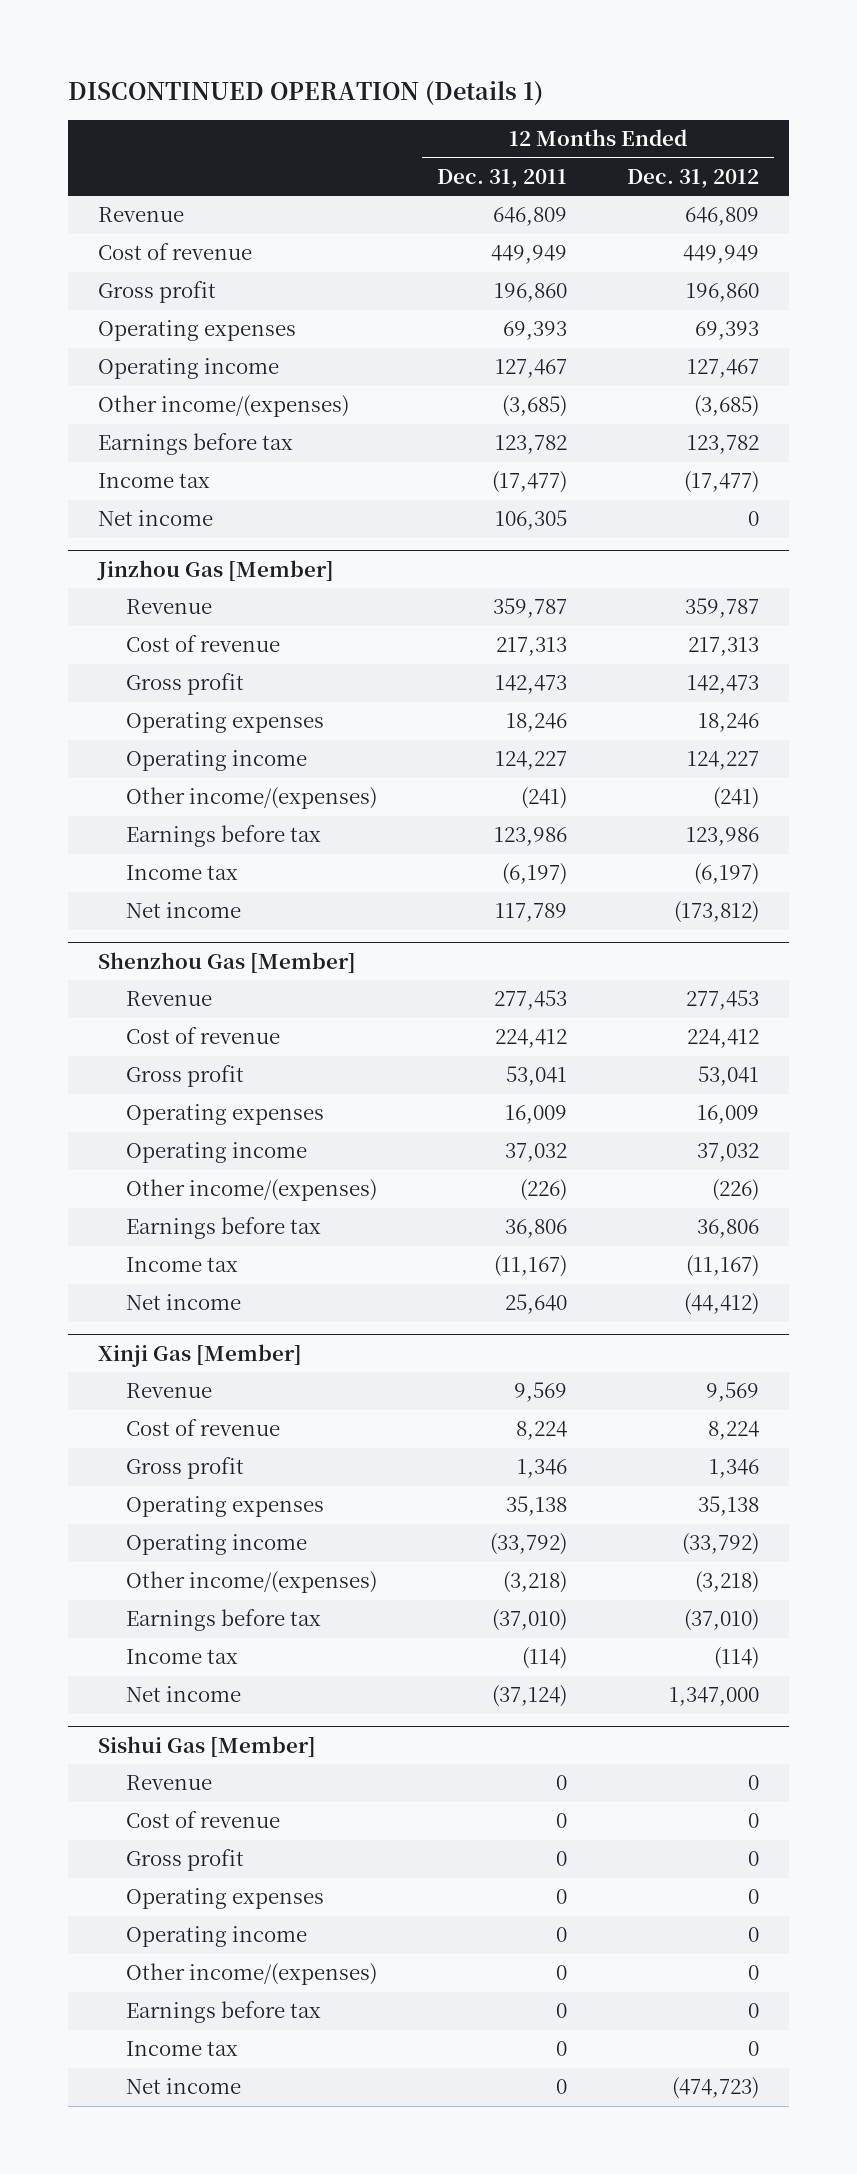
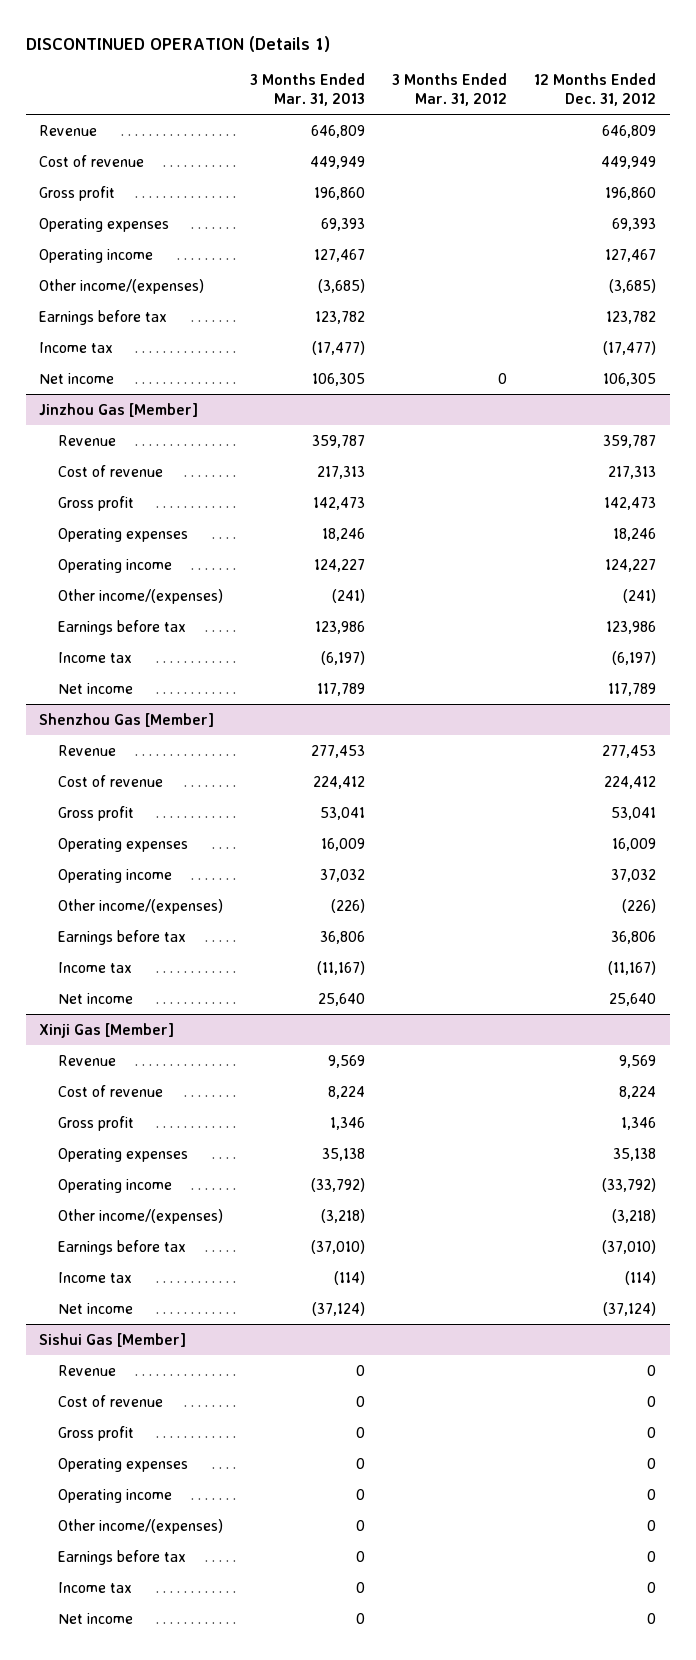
- | 12 Months Ended Dec. 31, 2011 | 12 Months Ended Dec. 31, 2012
+ | 3 Months Ended Mar. 31, 2013 | 3 Months Ended Mar. 31, 2012 | 12 Months Ended Dec. 31, 2012
- Net income | 106,305 | 0
+ Net income | 106,305 | 0 | 106,305
@ Jinzhou Gas [Member]
- Net income | 117,789 | (173,812)
+ Net income | 117,789 | | 117,789
@ Shenzhou Gas [Member]
- Net income | 25,640 | (44,412)
+ Net income | 25,640 | | 25,640
@ Xinji Gas [Member]
- Net income | (37,124) | 1,347,000
+ Net income | (37,124) | | (37,124)
@ Sishui Gas [Member]
- Net income | 0 | (474,723)
+ Net income | 0 | | 0

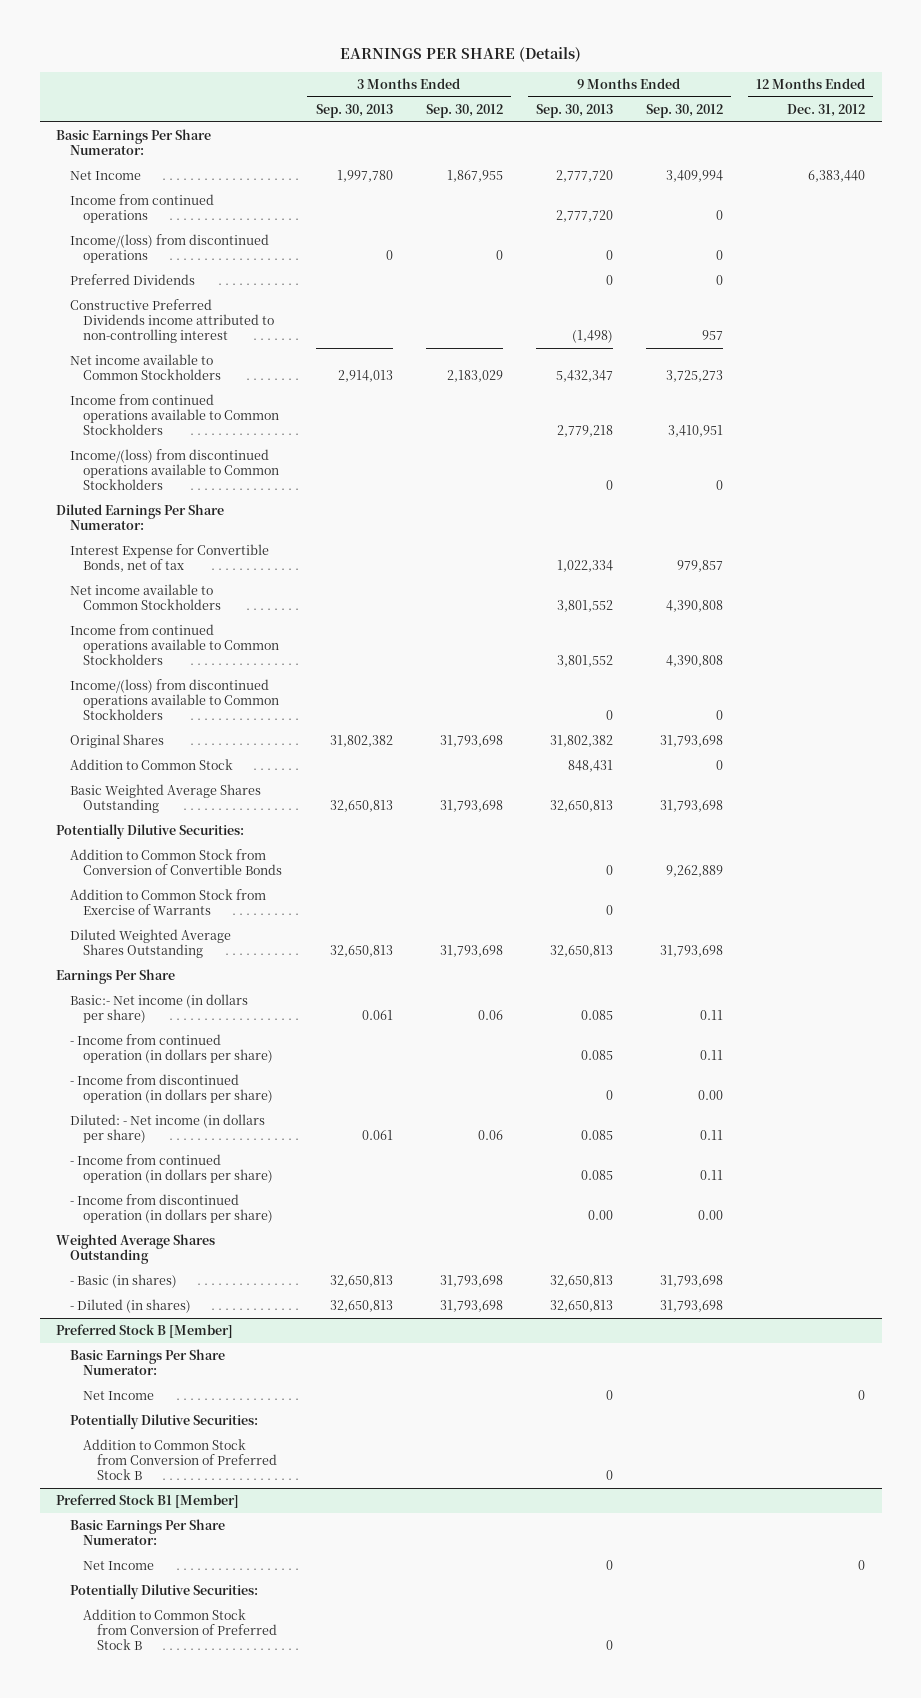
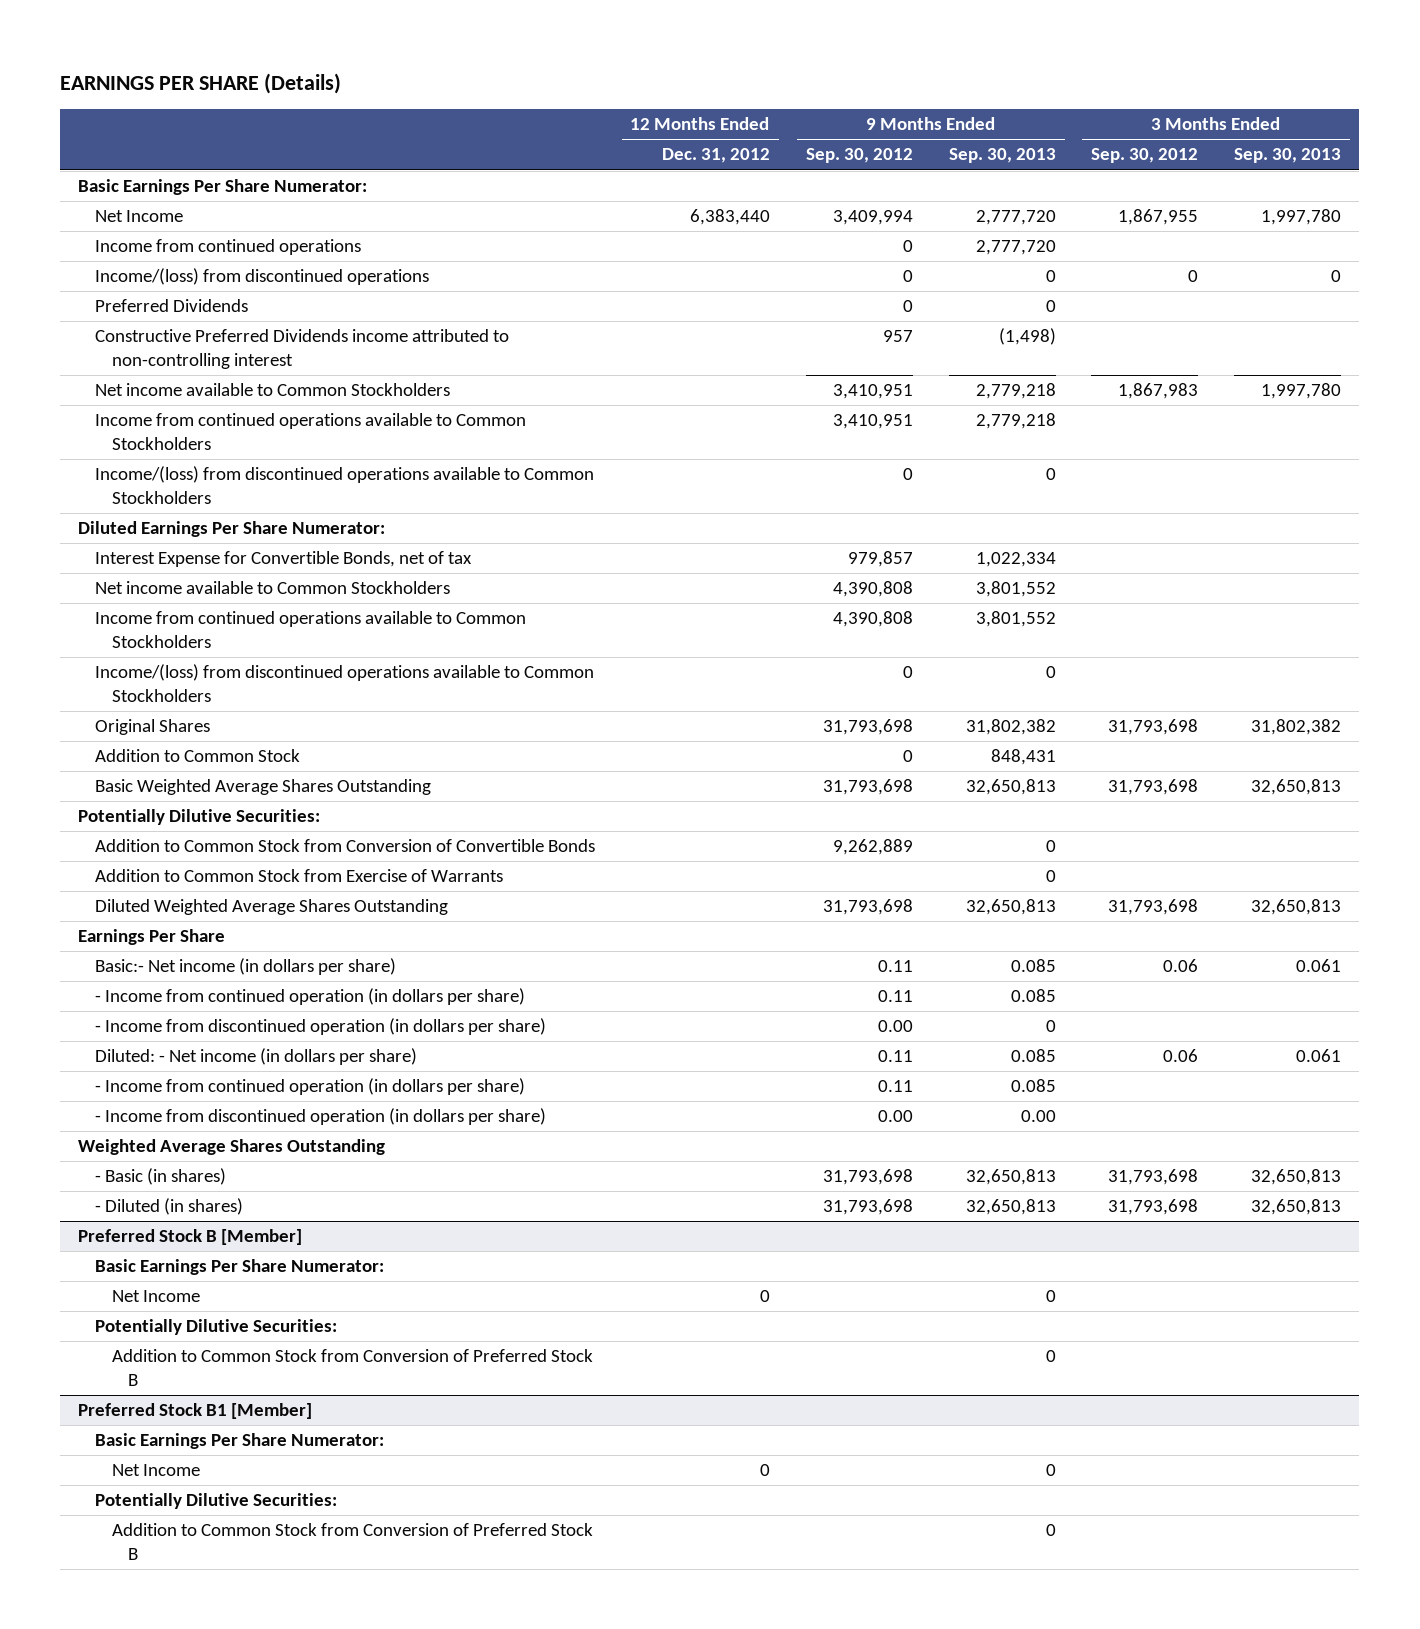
- | 3 Months Ended Sep. 30, 2013 | 3 Months Ended Sep. 30, 2012 | 9 Months Ended Sep. 30, 2013 | 9 Months Ended Sep. 30, 2012 | 12 Months Ended Dec. 31, 2012
+ | 12 Months Ended Dec. 31, 2012 | 9 Months Ended Sep. 30, 2012 | 9 Months Ended Sep. 30, 2013 | 3 Months Ended Sep. 30, 2012 | 3 Months Ended Sep. 30, 2013
- Net income available to Common Stockholders | 2,914,013 | 2,183,029 | 5,432,347 | 3,725,273 |
+ Net income available to Common Stockholders | | 3,410,951 | 2,779,218 | 1,867,983 | 1,997,780

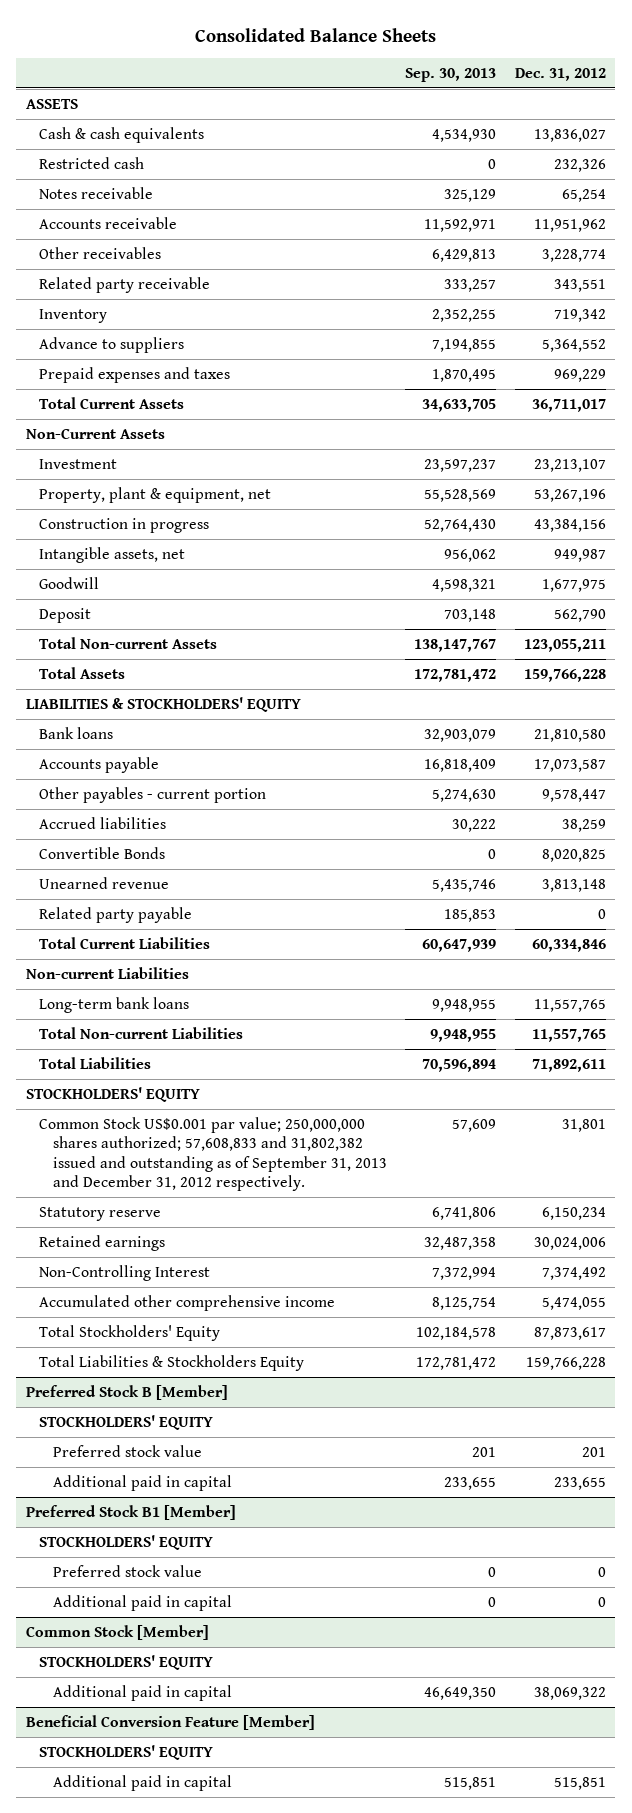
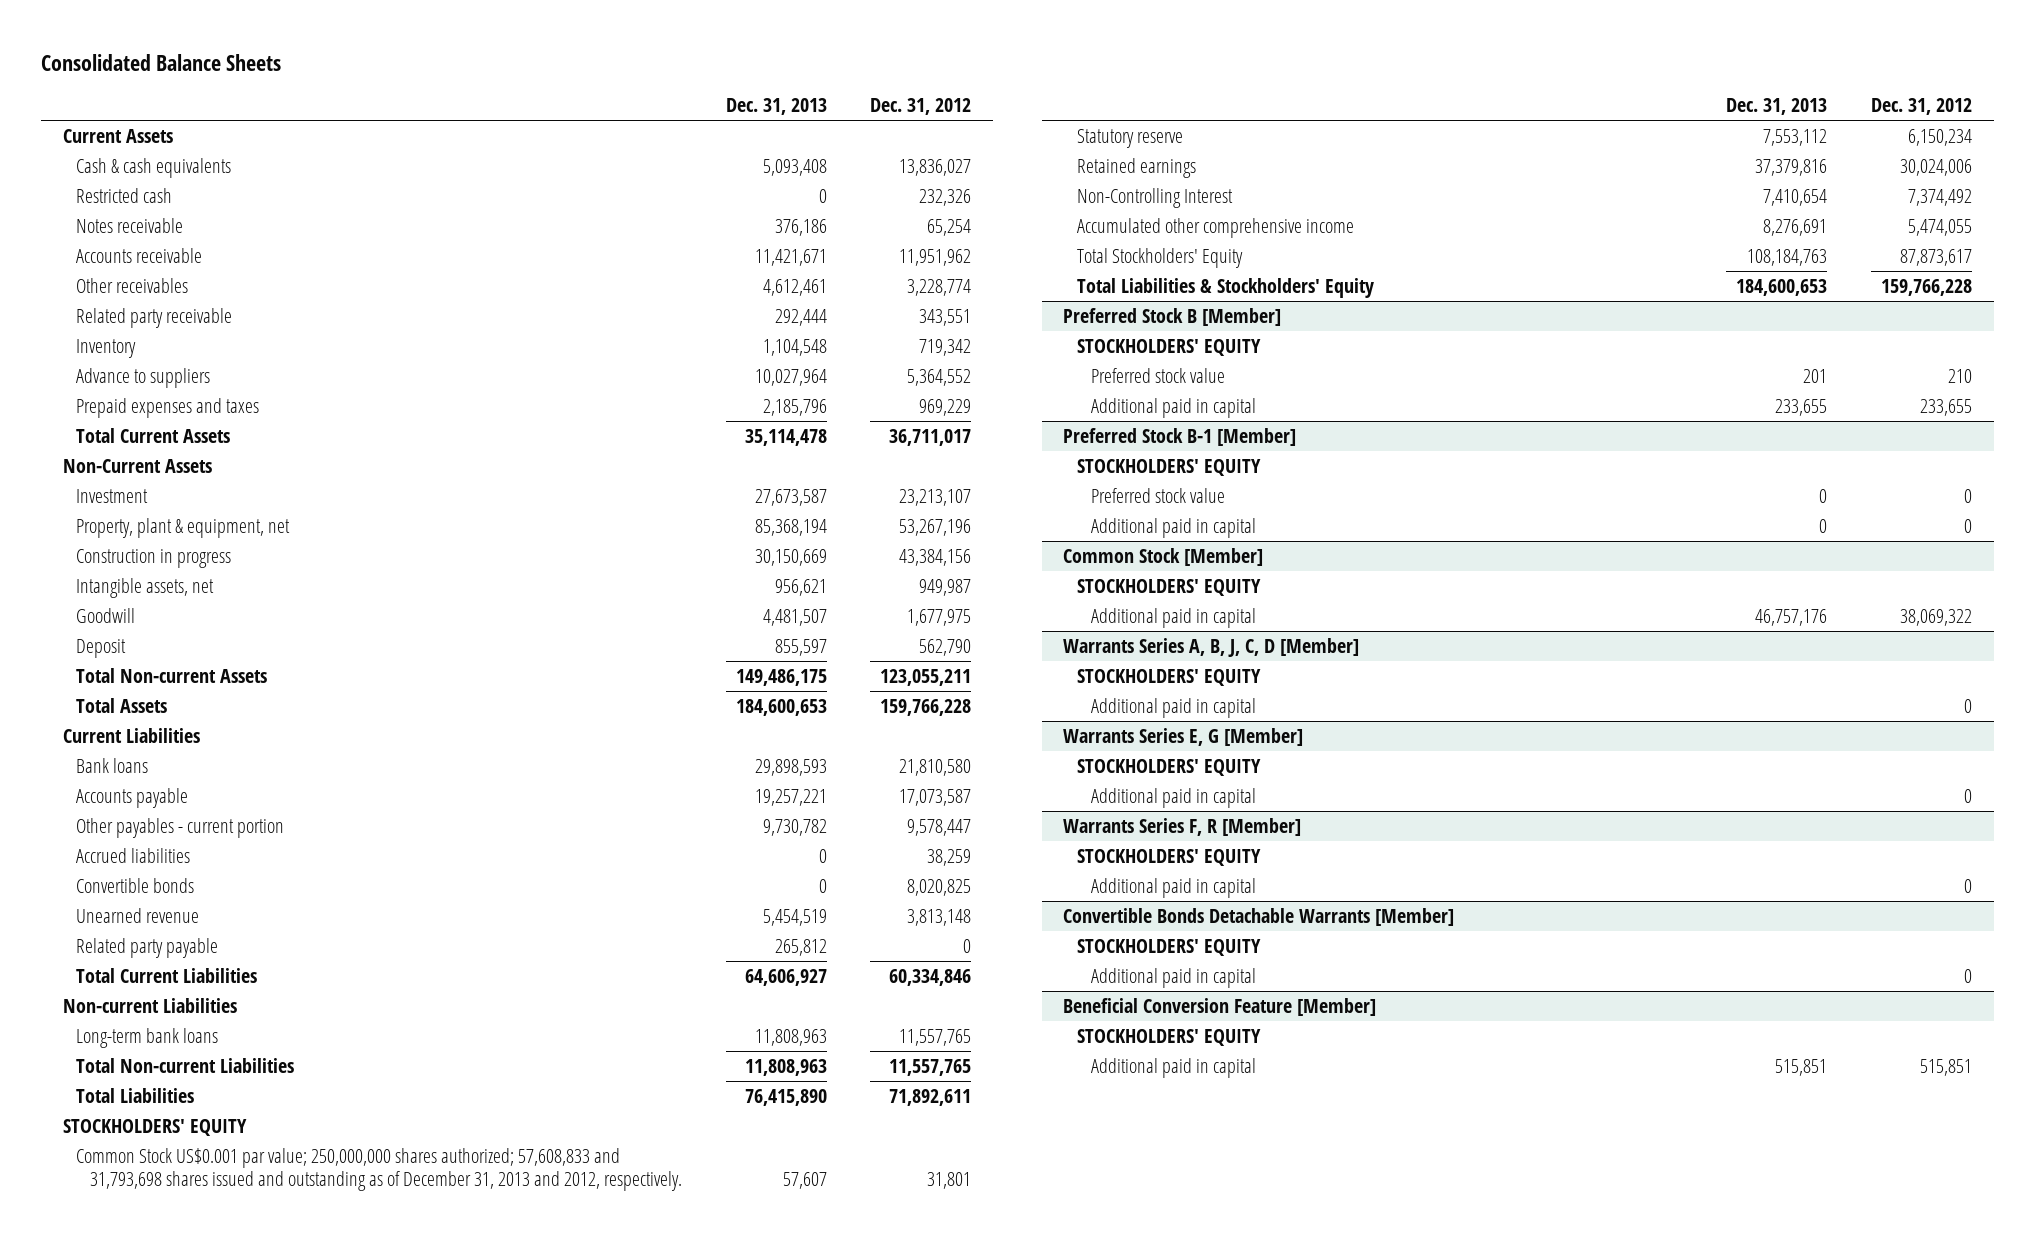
- | Sep. 30, 2013 | Dec. 31, 2012
+ | Dec. 31, 2013 | Dec. 31, 2012
- ASSETS
+ Current Assets
- LIABILITIES & STOCKHOLDERS' EQUITY
+ Current Liabilities
- Convertible Bonds | 0 | 8,020,825
+ Convertible bonds | 0 | 8,020,825
- Common Stock US$0.001 par value; 250,000,000 shares authorized; 57,608,833 and 31,802,382 issued and outstanding as of September 31, 2013 and December 31, 2012 respectively. | 57,609 | 31,801
+ Common Stock US$0.001 par value; 250,000,000 shares authorized; 57,608,833 and 31,793,698 shares issued and outstanding as of December 31, 2013 and 2012, respectively. | 57,607 | 31,801
- Total Liabilities & Stockholders Equity | 172,781,472 | 159,766,228
+ Total Liabilities & Stockholders' Equity | 184,600,653 | 159,766,228
@ Preferred Stock B [Member]
- Preferred stock value | 201 | 201
+ Preferred stock value | 201 | 210
- Preferred Stock B1 [Member]
+ Preferred Stock B-1 [Member]
+ Warrants Series A, B, J, C, D [Member]
+ STOCKHOLDERS' EQUITY
+ Additional paid in capital | | 0
+ Warrants Series E, G [Member]
+ STOCKHOLDERS' EQUITY
+ Additional paid in capital | | 0
+ Warrants Series F, R [Member]
+ STOCKHOLDERS' EQUITY
+ Additional paid in capital | | 0
+ Convertible Bonds Detachable Warrants [Member]
+ STOCKHOLDERS' EQUITY
+ Additional paid in capital | | 0

